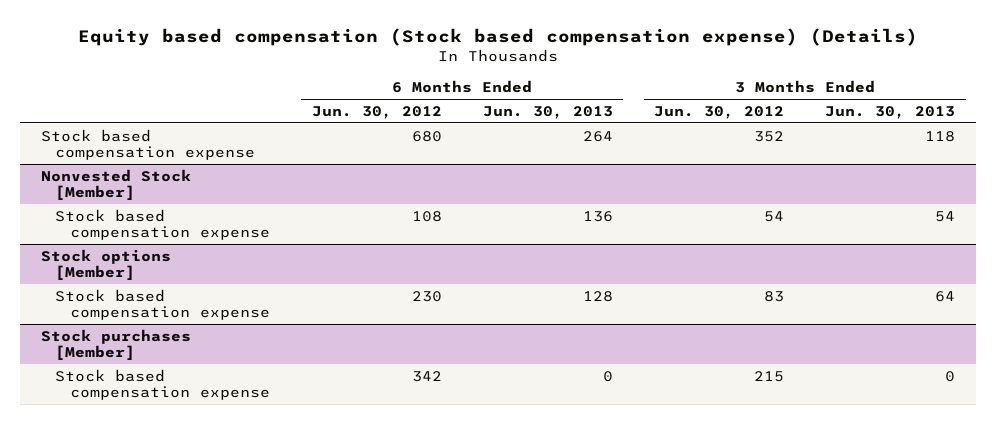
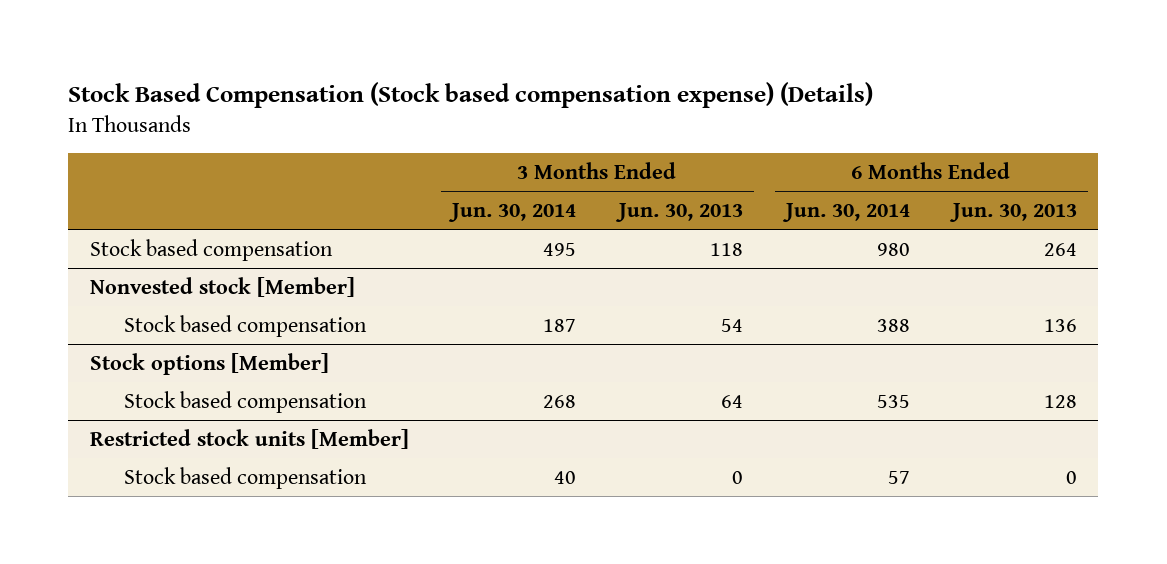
- Equity based compensation (Stock based compensation expense) (Details)
+ Stock Based Compensation (Stock based compensation expense) (Details)
- | 6 Months Ended Jun. 30, 2012 | 6 Months Ended Jun. 30, 2013 | 3 Months Ended Jun. 30, 2012 | 3 Months Ended Jun. 30, 2013
+ | 3 Months Ended Jun. 30, 2014 | 3 Months Ended Jun. 30, 2013 | 6 Months Ended Jun. 30, 2014 | 6 Months Ended Jun. 30, 2013
- Stock based compensation expense | 680 | 264 | 352 | 118
- Nonvested Stock [Member]
- Stock based compensation expense | 108 | 136 | 54 | 54
+ Stock based compensation | 495 | 118 | 980 | 264
+ Nonvested stock [Member]
+ Stock based compensation | 187 | 54 | 388 | 136
@ Stock options [Member]
- Stock based compensation expense | 230 | 128 | 83 | 64
- Stock purchases [Member]
- Stock based compensation expense | 342 | 0 | 215 | 0
@ Stock options [Member]
+ Stock based compensation | 268 | 64 | 535 | 128
+ Restricted stock units [Member]
+ Stock based compensation | 40 | 0 | 57 | 0

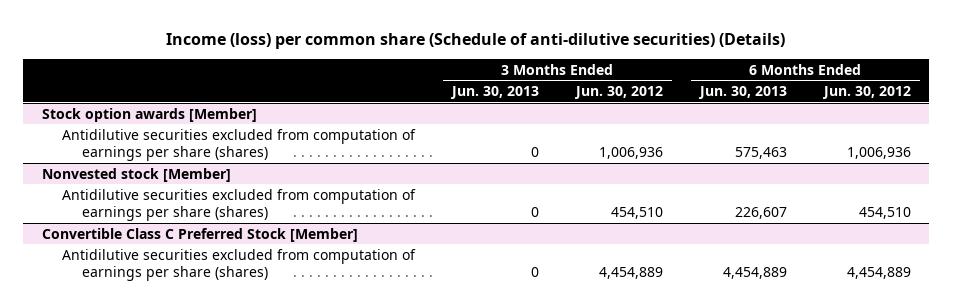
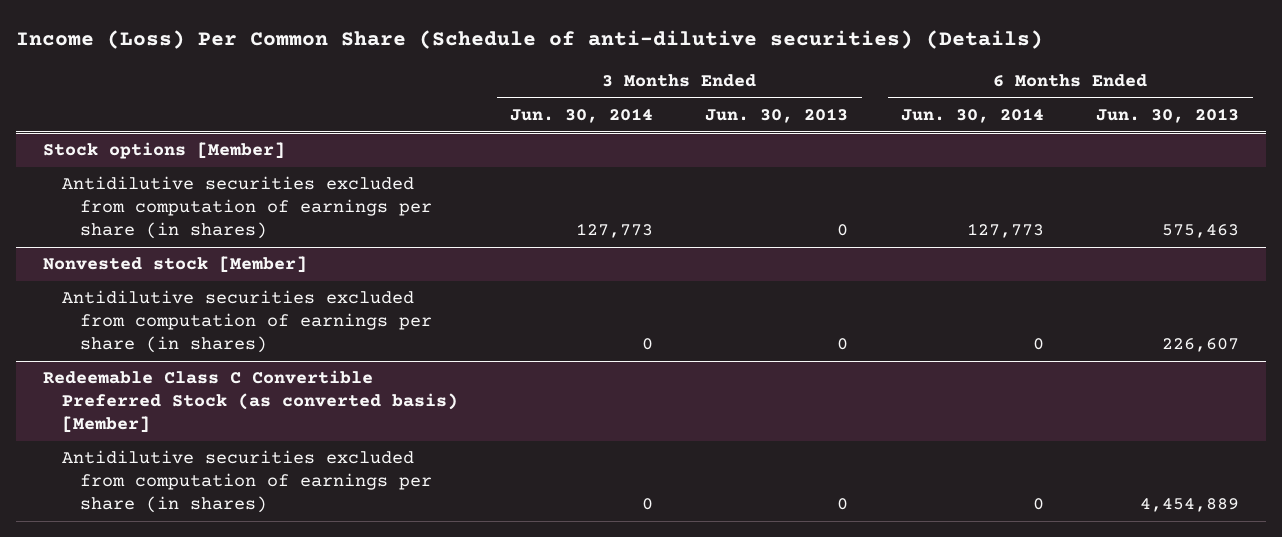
- Income (loss) per common share (Schedule of anti-dilutive securities) (Details)
+ Income (Loss) Per Common Share (Schedule of anti-dilutive securities) (Details)
- | 3 Months Ended Jun. 30, 2013 | 3 Months Ended Jun. 30, 2012 | 6 Months Ended Jun. 30, 2013 | 6 Months Ended Jun. 30, 2012
+ | 3 Months Ended Jun. 30, 2014 | 3 Months Ended Jun. 30, 2013 | 6 Months Ended Jun. 30, 2014 | 6 Months Ended Jun. 30, 2013
- Stock option awards [Member]
- Antidilutive securities excluded from computation of earnings per share (shares) | 0 | 1,006,936 | 575,463 | 1,006,936
+ Stock options [Member]
+ Antidilutive securities excluded from computation of earnings per share (in shares) | 127,773 | 0 | 127,773 | 575,463
@ Nonvested stock [Member]
- Antidilutive securities excluded from computation of earnings per share (shares) | 0 | 454,510 | 226,607 | 454,510
- Convertible Class C Preferred Stock [Member]
- Antidilutive securities excluded from computation of earnings per share (shares) | 0 | 4,454,889 | 4,454,889 | 4,454,889
@ Nonvested stock [Member]
+ Antidilutive securities excluded from computation of earnings per share (in shares) | 0 | 0 | 0 | 226,607
+ Redeemable Class C Convertible Preferred Stock (as converted basis) [Member]
+ Antidilutive securities excluded from computation of earnings per share (in shares) | 0 | 0 | 0 | 4,454,889

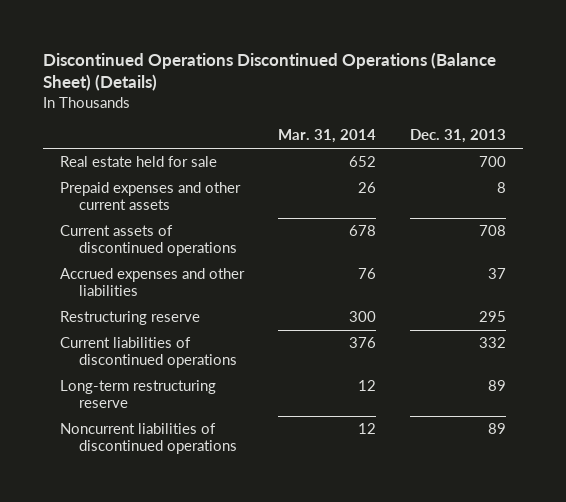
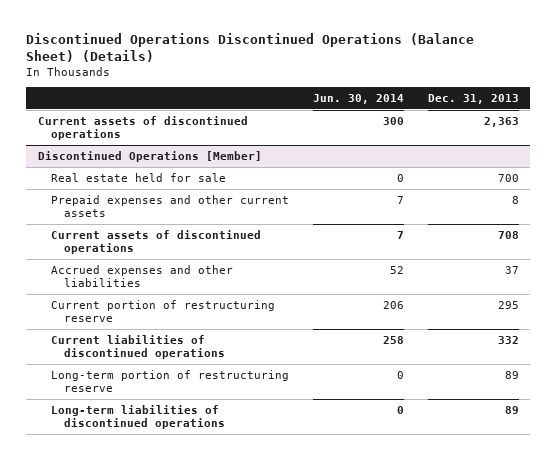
- | Mar. 31, 2014 | Dec. 31, 2013
+ | Jun. 30, 2014 | Dec. 31, 2013
+ Current assets of discontinued operations | 300 | 2,363
+ Discontinued Operations [Member]
- Restructuring reserve | 300 | 295
+ Current portion of restructuring reserve | 206 | 295
- Long-term restructuring reserve | 12 | 89
- Noncurrent liabilities of discontinued operations | 12 | 89
+ Long-term portion of restructuring reserve | 0 | 89
+ Long-term liabilities of discontinued operations | 0 | 89

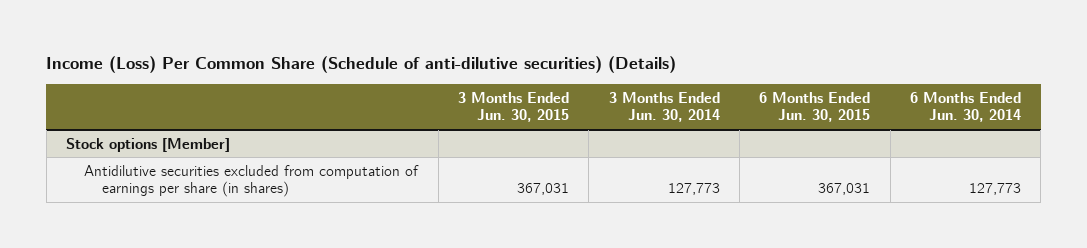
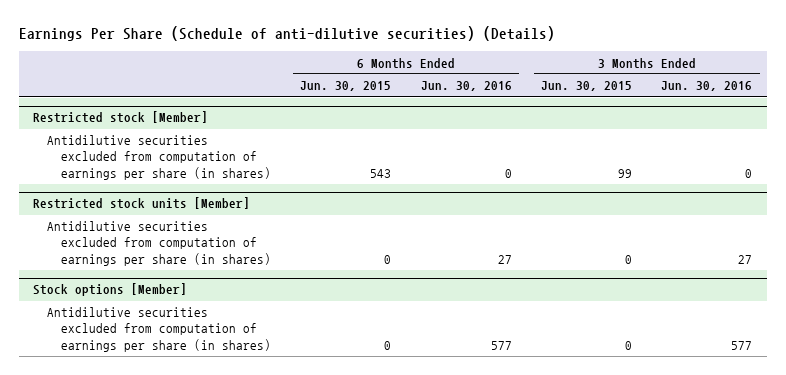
- Income (Loss) Per Common Share (Schedule of anti-dilutive securities) (Details)
+ Earnings Per Share (Schedule of anti-dilutive securities) (Details)
- | 3 Months Ended Jun. 30, 2015 | 3 Months Ended Jun. 30, 2014 | 6 Months Ended Jun. 30, 2015 | 6 Months Ended Jun. 30, 2014
+ | 6 Months Ended Jun. 30, 2015 | 6 Months Ended Jun. 30, 2016 | 3 Months Ended Jun. 30, 2015 | 3 Months Ended Jun. 30, 2016
+ Restricted stock [Member]
+ Antidilutive securities excluded from computation of earnings per share (in shares) | 543 | 0 | 99 | 0
+ Restricted stock units [Member]
+ Antidilutive securities excluded from computation of earnings per share (in shares) | 0 | 27 | 0 | 27
@ Stock options [Member]
- Antidilutive securities excluded from computation of earnings per share (in shares) | 367,031 | 127,773 | 367,031 | 127,773
+ Antidilutive securities excluded from computation of earnings per share (in shares) | 0 | 577 | 0 | 577

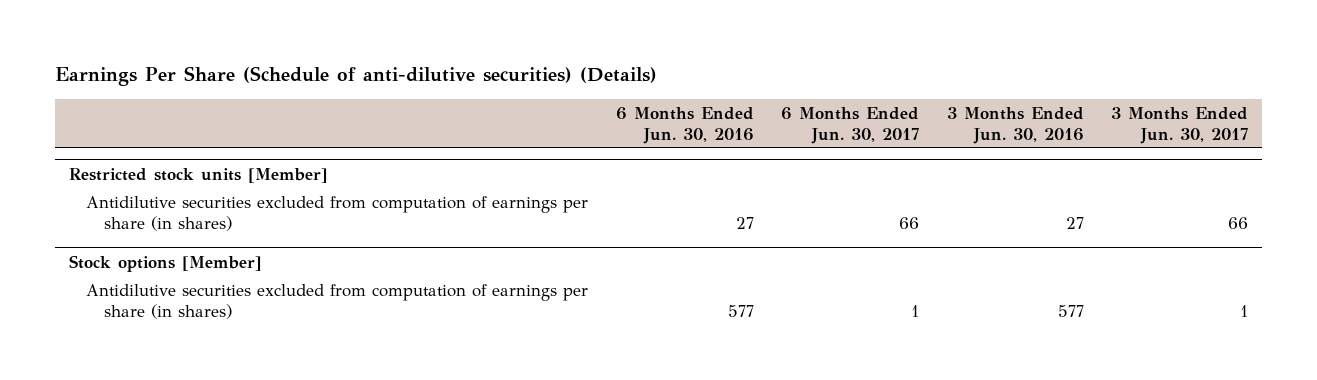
- | 6 Months Ended Jun. 30, 2015 | 6 Months Ended Jun. 30, 2016 | 3 Months Ended Jun. 30, 2015 | 3 Months Ended Jun. 30, 2016
+ | 6 Months Ended Jun. 30, 2016 | 6 Months Ended Jun. 30, 2017 | 3 Months Ended Jun. 30, 2016 | 3 Months Ended Jun. 30, 2017
- Restricted stock [Member]
- Antidilutive securities excluded from computation of earnings per share (in shares) | 543 | 0 | 99 | 0

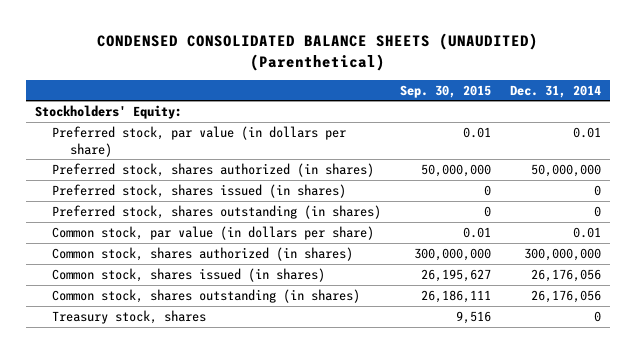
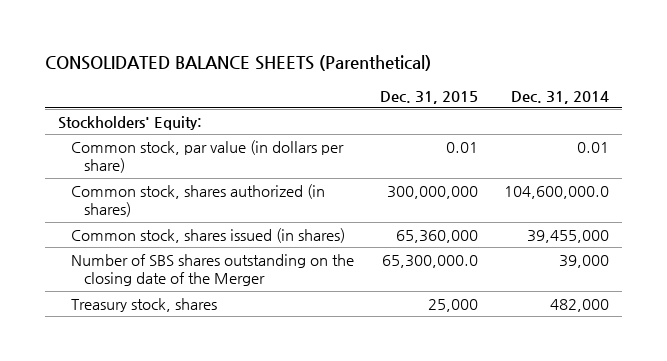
- CONDENSED CONSOLIDATED BALANCE SHEETS (UNAUDITED) (Parenthetical)
+ CONSOLIDATED BALANCE SHEETS (Parenthetical)
- | Sep. 30, 2015 | Dec. 31, 2014
+ | Dec. 31, 2015 | Dec. 31, 2014
- Preferred stock, par value (in dollars per share) | 0.01 | 0.01
- Preferred stock, shares authorized (in shares) | 50,000,000 | 50,000,000
- Preferred stock, shares issued (in shares) | 0 | 0
- Preferred stock, shares outstanding (in shares) | 0 | 0
- Common stock, shares authorized (in shares) | 300,000,000 | 300,000,000
- Common stock, shares issued (in shares) | 26,195,627 | 26,176,056
- Common stock, shares outstanding (in shares) | 26,186,111 | 26,176,056
- Treasury stock, shares | 9,516 | 0
+ Common stock, shares authorized (in shares) | 300,000,000 | 104,600,000.0
+ Common stock, shares issued (in shares) | 65,360,000 | 39,455,000
+ Number of SBS shares outstanding on the closing date of the Merger | 65,300,000.0 | 39,000
+ Treasury stock, shares | 25,000 | 482,000

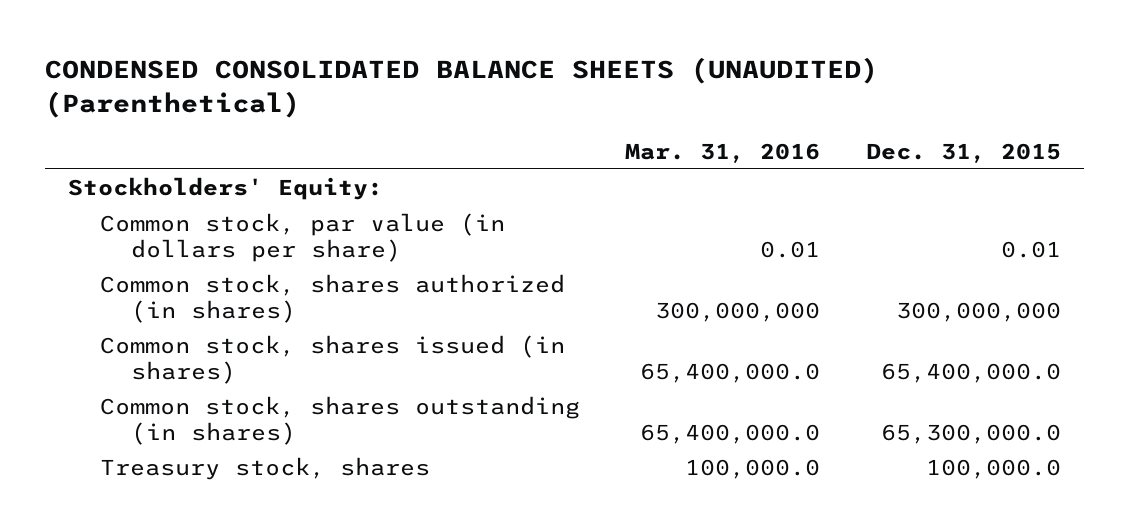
- CONSOLIDATED BALANCE SHEETS (Parenthetical)
+ CONDENSED CONSOLIDATED BALANCE SHEETS (UNAUDITED) (Parenthetical)
- | Dec. 31, 2015 | Dec. 31, 2014
+ | Mar. 31, 2016 | Dec. 31, 2015
- Common stock, shares issued (in shares) | 65,360,000 | 39,455,000
- Number of SBS shares outstanding on the closing date of the Merger | 65,300,000.0 | 39,000
- Treasury stock, shares | 25,000 | 482,000
+ Common stock, shares issued (in shares) | 65,400,000.0 | 65,400,000.0
+ Common stock, shares outstanding (in shares) | 65,400,000.0 | 65,300,000.0
+ Treasury stock, shares | 100,000.0 | 100,000.0

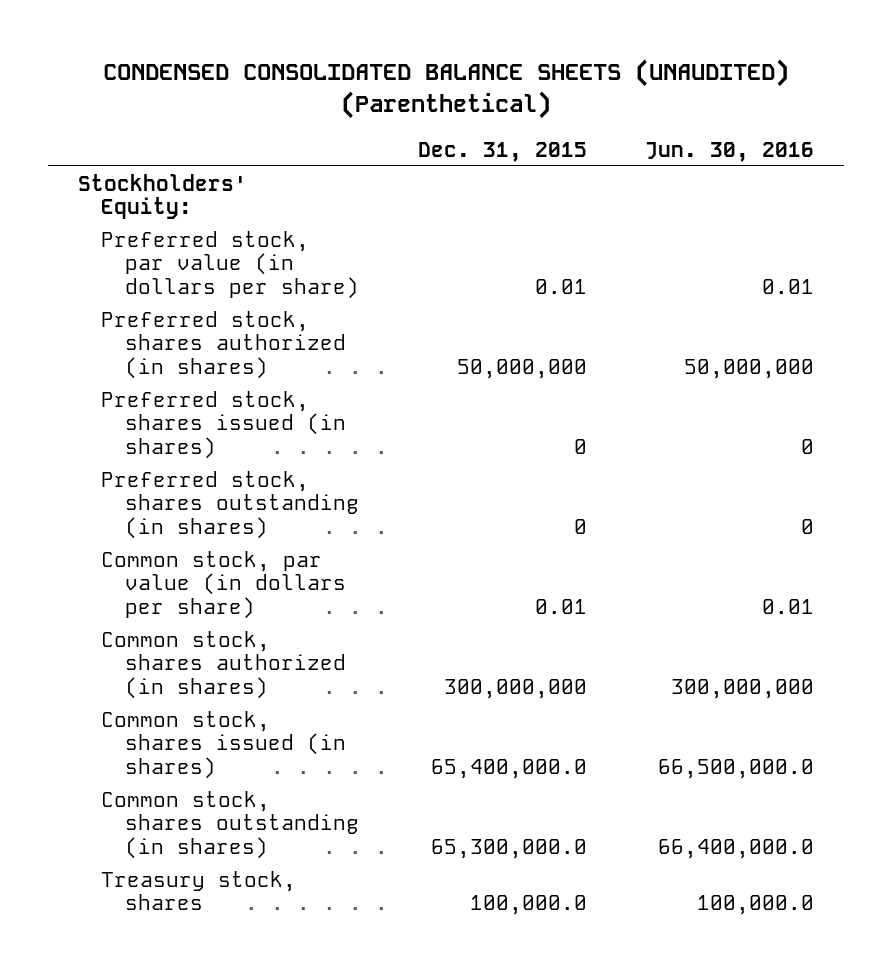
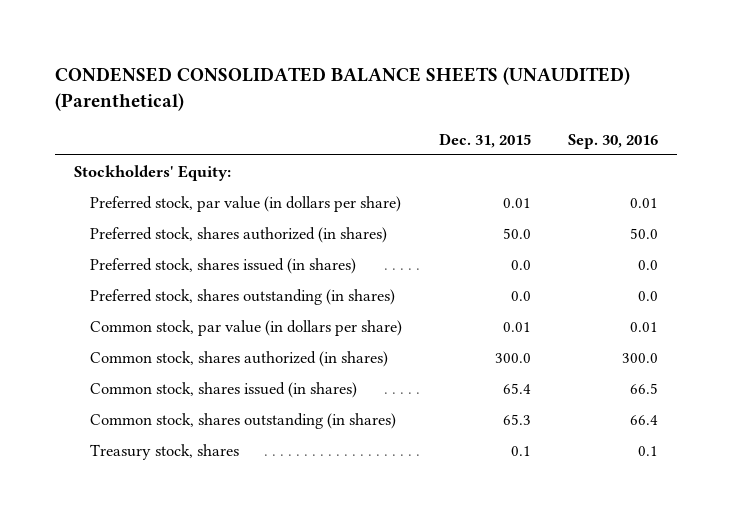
- | Dec. 31, 2015 | Jun. 30, 2016
+ | Dec. 31, 2015 | Sep. 30, 2016
- Preferred stock, shares authorized (in shares) | 50,000,000 | 50,000,000
- Preferred stock, shares issued (in shares) | 0 | 0
- Preferred stock, shares outstanding (in shares) | 0 | 0
+ Preferred stock, shares authorized (in shares) | 50.0 | 50.0
+ Preferred stock, shares issued (in shares) | 0.0 | 0.0
+ Preferred stock, shares outstanding (in shares) | 0.0 | 0.0
- Common stock, shares authorized (in shares) | 300,000,000 | 300,000,000
- Common stock, shares issued (in shares) | 65,400,000.0 | 66,500,000.0
- Common stock, shares outstanding (in shares) | 65,300,000.0 | 66,400,000.0
- Treasury stock, shares | 100,000.0 | 100,000.0
+ Common stock, shares authorized (in shares) | 300.0 | 300.0
+ Common stock, shares issued (in shares) | 65.4 | 66.5
+ Common stock, shares outstanding (in shares) | 65.3 | 66.4
+ Treasury stock, shares | 0.1 | 0.1

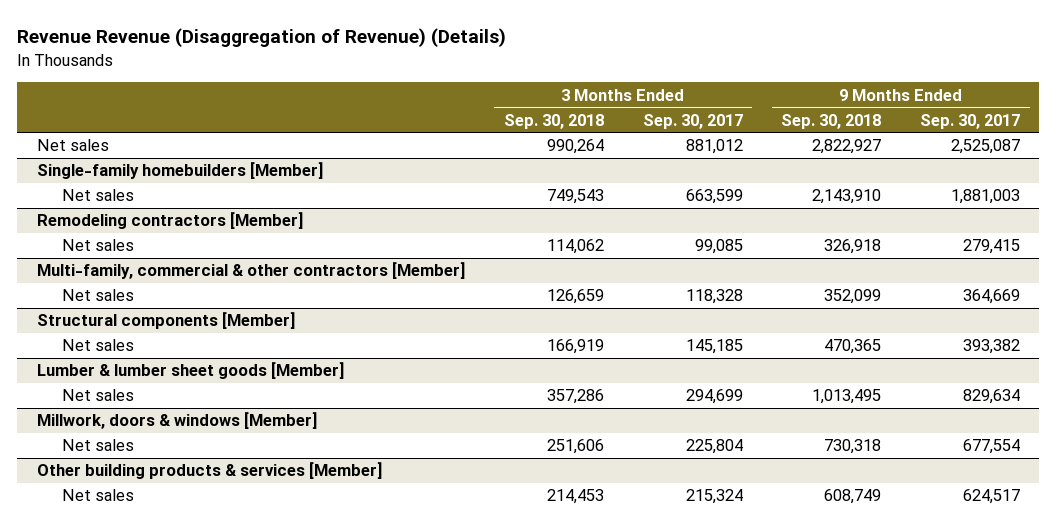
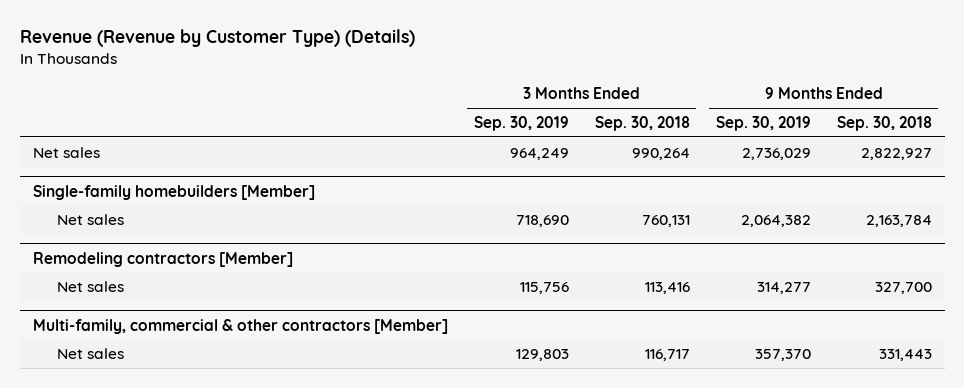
- Revenue Revenue (Disaggregation of Revenue) (Details)
+ Revenue (Revenue by Customer Type) (Details)
- | 3 Months Ended Sep. 30, 2018 | 3 Months Ended Sep. 30, 2017 | 9 Months Ended Sep. 30, 2018 | 9 Months Ended Sep. 30, 2017
+ | 3 Months Ended Sep. 30, 2019 | 3 Months Ended Sep. 30, 2018 | 9 Months Ended Sep. 30, 2019 | 9 Months Ended Sep. 30, 2018
@ Single-family homebuilders [Member]
- Net sales | 749,543 | 663,599 | 2,143,910 | 1,881,003
+ Net sales | 718,690 | 760,131 | 2,064,382 | 2,163,784
@ Remodeling contractors [Member]
- Net sales | 114,062 | 99,085 | 326,918 | 279,415
+ Net sales | 115,756 | 113,416 | 314,277 | 327,700
@ Multi-family, commercial & other contractors [Member]
- Net sales | 126,659 | 118,328 | 352,099 | 364,669
- Structural components [Member]
- Net sales | 166,919 | 145,185 | 470,365 | 393,382
- Lumber & lumber sheet goods [Member]
- Net sales | 357,286 | 294,699 | 1,013,495 | 829,634
- Millwork, doors & windows [Member]
- Net sales | 251,606 | 225,804 | 730,318 | 677,554
- Other building products & services [Member]
- Net sales | 214,453 | 215,324 | 608,749 | 624,517
@ Multi-family, commercial & other contractors [Member]
+ Net sales | 129,803 | 116,717 | 357,370 | 331,443

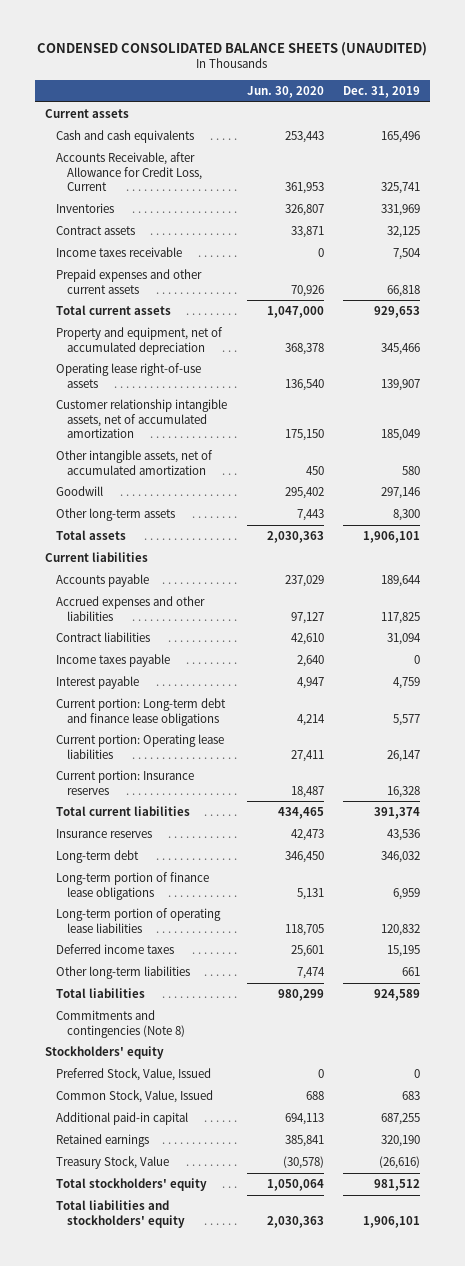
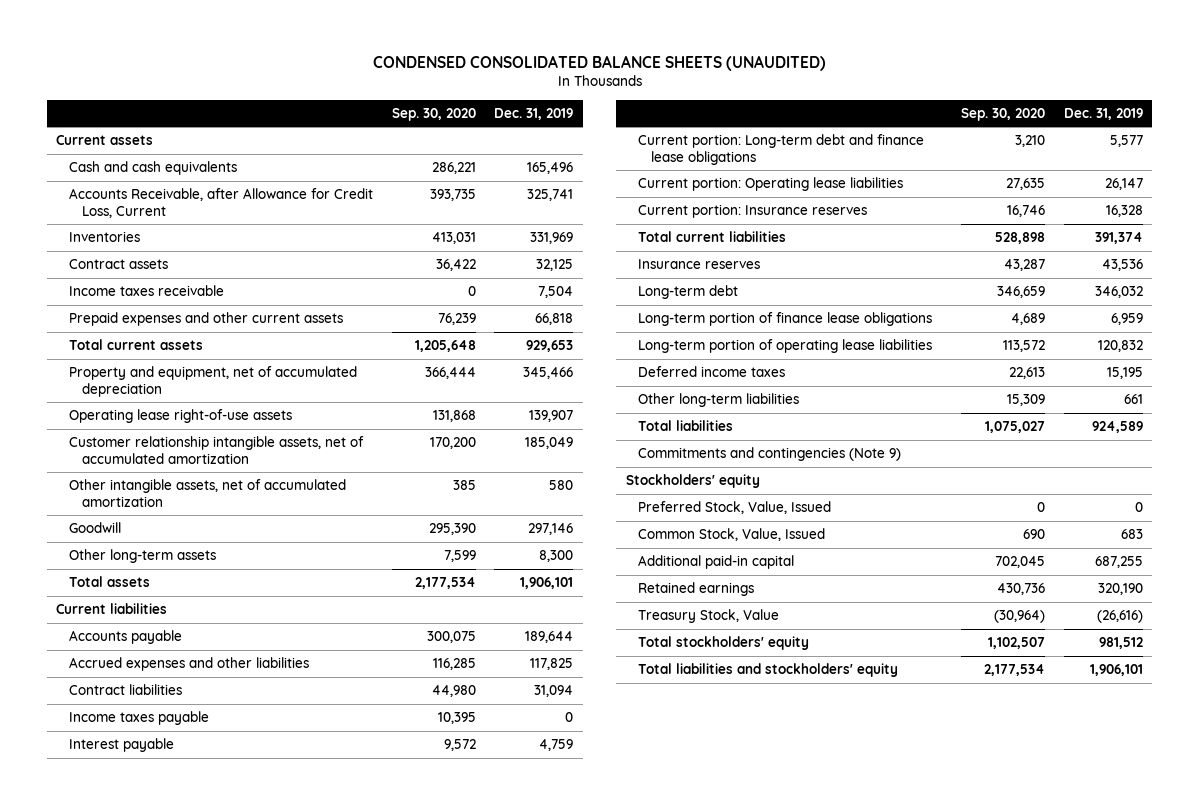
- | Jun. 30, 2020 | Dec. 31, 2019
+ | Sep. 30, 2020 | Dec. 31, 2019
- Commitments and contingencies (Note 8)
+ Commitments and contingencies (Note 9)

